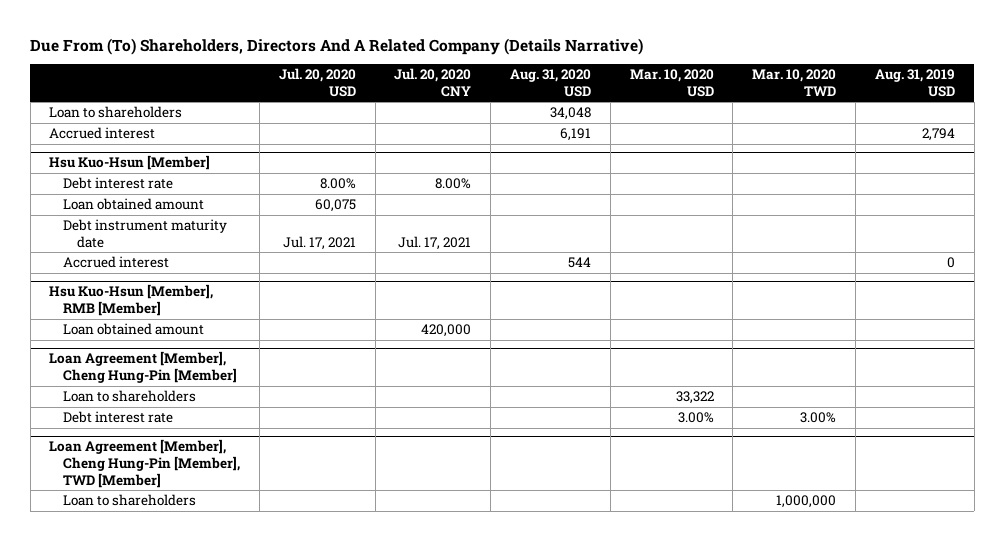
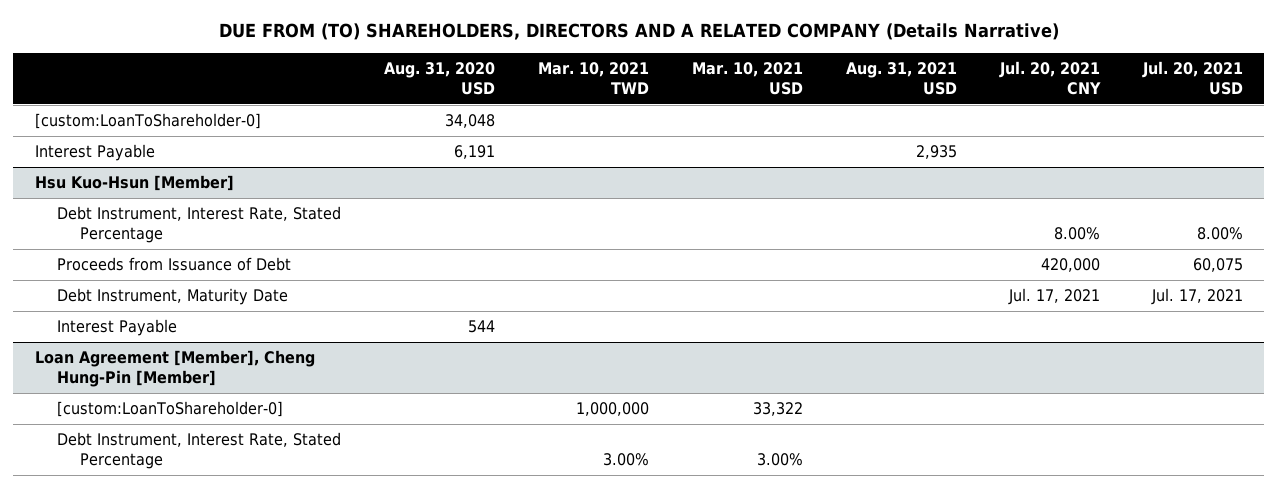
- Due From (To) Shareholders, Directors And A Related Company (Details Narrative)
+ DUE FROM (TO) SHAREHOLDERS, DIRECTORS AND A RELATED COMPANY (Details Narrative)
- | Jul. 20, 2020 USD | Jul. 20, 2020 CNY | Aug. 31, 2020 USD | Mar. 10, 2020 USD | Mar. 10, 2020 TWD | Aug. 31, 2019 USD
+ | Aug. 31, 2020 USD | Mar. 10, 2021 TWD | Mar. 10, 2021 USD | Aug. 31, 2021 USD | Jul. 20, 2021 CNY | Jul. 20, 2021 USD
- Loan to shareholders | | | 34,048 | | |
- Accrued interest | | | 6,191 | | | 2,794
+ [custom:LoanToShareholder-0] | 34,048 | | | | |
+ Interest Payable | 6,191 | | | 2,935 | |
@ Hsu Kuo-Hsun [Member]
- Debt interest rate | 8.00% | 8.00% | | | |
- Loan obtained amount | 60,075 | | | | |
- Debt instrument maturity date | Jul. 17, 2021 | Jul. 17, 2021 | | | |
- Accrued interest | | | 544 | | | 0
- Hsu Kuo-Hsun [Member], RMB [Member]
- Loan obtained amount | | 420,000 | | | |
@ Hsu Kuo-Hsun [Member]
+ Debt Instrument, Interest Rate, Stated Percentage | | | | | 8.00% | 8.00%
+ Proceeds from Issuance of Debt | | | | | 420,000 | 60,075
+ Debt Instrument, Maturity Date | | | | | Jul. 17, 2021 | Jul. 17, 2021
+ Interest Payable | 544 | | | | |
@ Loan Agreement [Member], Cheng Hung-Pin [Member]
- Loan to shareholders | | | | 33,322 | |
- Debt interest rate | | | | 3.00% | 3.00% |
- Loan Agreement [Member], Cheng Hung-Pin [Member], TWD [Member]
- Loan to shareholders | | | | | 1,000,000 |
@ Loan Agreement [Member], Cheng Hung-Pin [Member]
+ [custom:LoanToShareholder-0] | | 1,000,000 | 33,322 | | |
+ Debt Instrument, Interest Rate, Stated Percentage | | 3.00% | 3.00% | | |

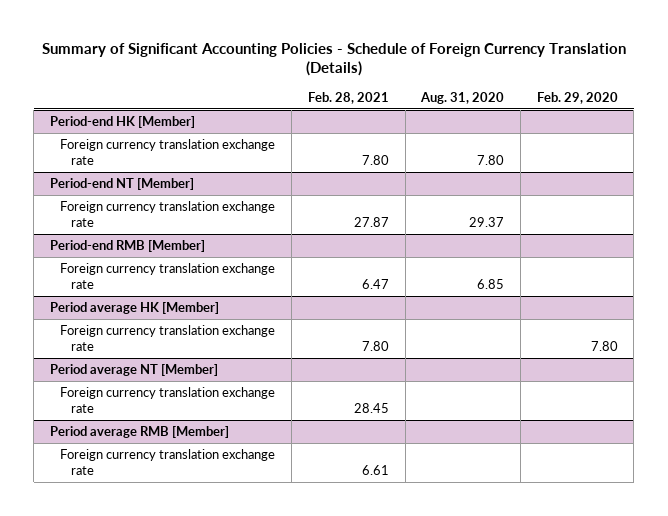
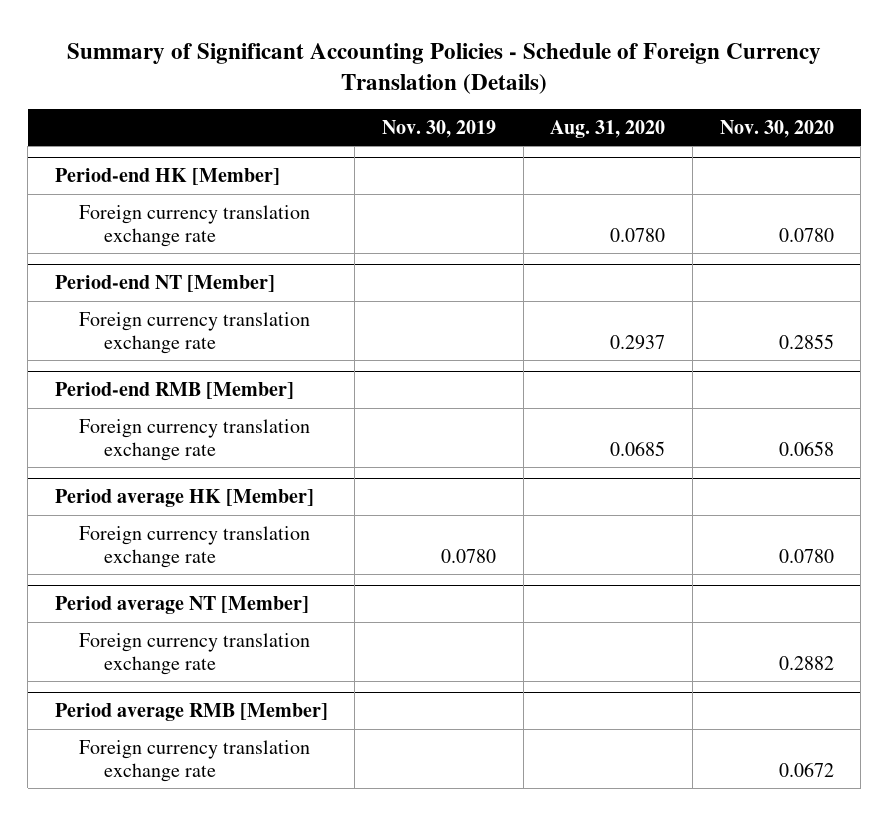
- | Feb. 28, 2021 | Aug. 31, 2020 | Feb. 29, 2020
+ | Nov. 30, 2019 | Aug. 31, 2020 | Nov. 30, 2020
@ Period-end HK [Member]
- Foreign currency translation exchange rate | 7.80 | 7.80 |
+ Foreign currency translation exchange rate | | 0.0780 | 0.0780
@ Period-end NT [Member]
- Foreign currency translation exchange rate | 27.87 | 29.37 |
+ Foreign currency translation exchange rate | | 0.2937 | 0.2855
@ Period-end RMB [Member]
- Foreign currency translation exchange rate | 6.47 | 6.85 |
+ Foreign currency translation exchange rate | | 0.0685 | 0.0658

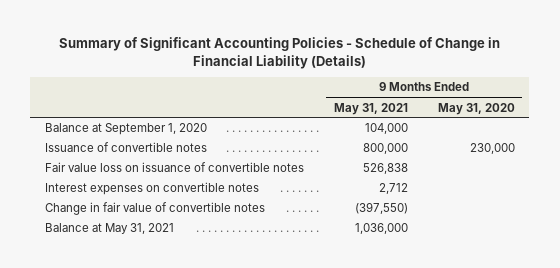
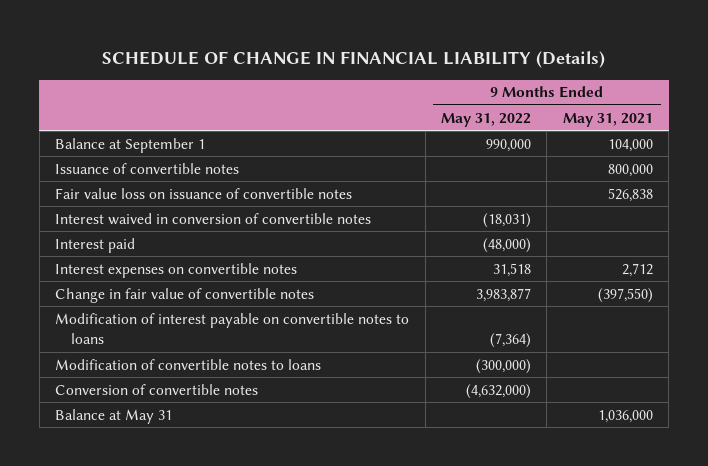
- Summary of Significant Accounting Policies - Schedule of Change in Financial Liability (Details)
+ SCHEDULE OF CHANGE IN FINANCIAL LIABILITY (Details)
- | 9 Months Ended May 31, 2021 | 9 Months Ended May 31, 2020
+ | 9 Months Ended May 31, 2022 | 9 Months Ended May 31, 2021
- Balance at September 1, 2020 | 104,000 |
+ Balance at September 1 | 990,000 | 104,000
+ Interest waived in conversion of convertible notes | (18,031) |
+ Interest paid | (48,000) |
- Balance at May 31, 2021 | 1,036,000 |
+ Modification of interest payable on convertible notes to loans | (7,364) |
+ Modification of convertible notes to loans | (300,000) |
+ Conversion of convertible notes | (4,632,000) |
+ Balance at May 31 | | 1,036,000

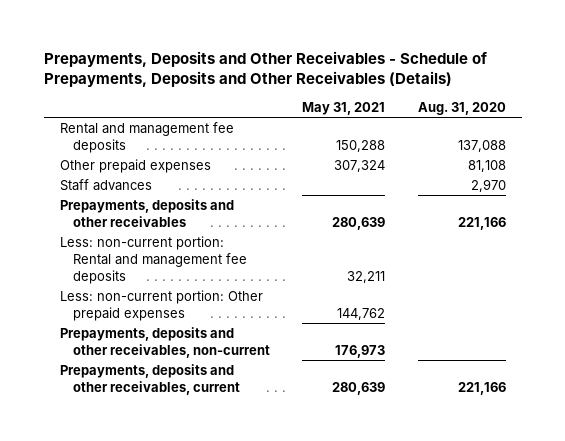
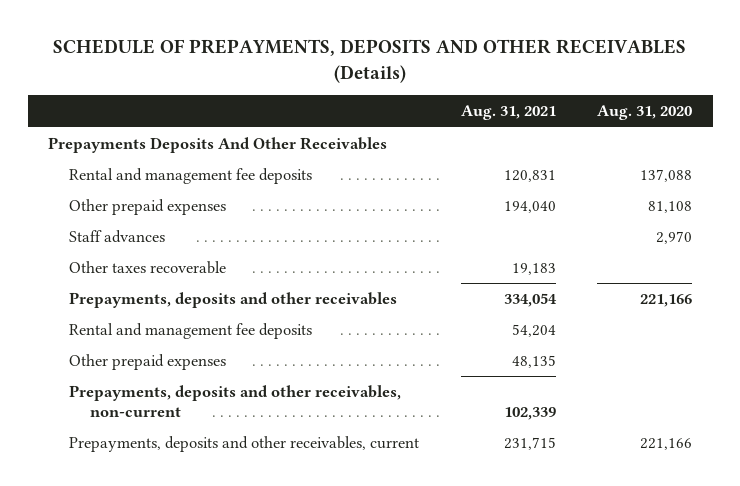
- Prepayments, Deposits and Other Receivables - Schedule of Prepayments, Deposits and Other Receivables (Details)
+ SCHEDULE OF PREPAYMENTS, DEPOSITS AND OTHER RECEIVABLES (Details)
- | May 31, 2021 | Aug. 31, 2020
+ | Aug. 31, 2021 | Aug. 31, 2020
+ Prepayments Deposits And Other Receivables
+ Other taxes recoverable | 19,183 |
- Less: non-current portion: Rental and management fee deposits | 32,211 |
- Less: non-current portion: Other prepaid expenses | 144,762 |
+ Rental and management fee deposits | 54,204 |
+ Other prepaid expenses | 48,135 |

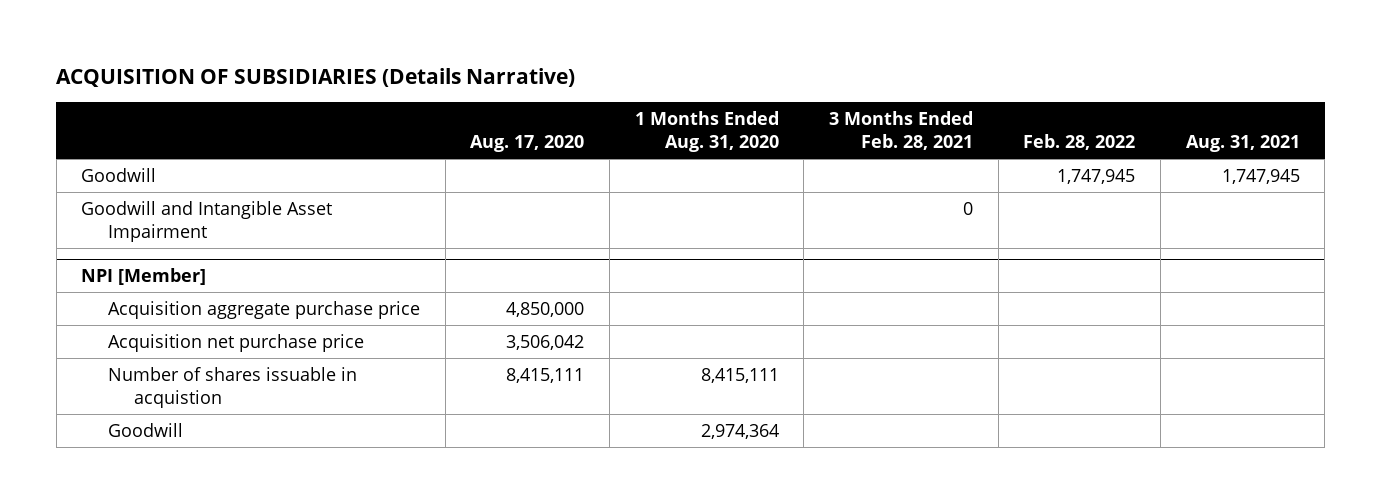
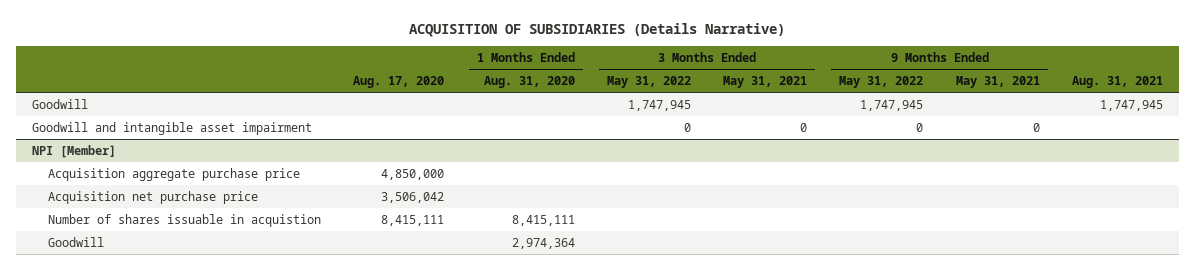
- | Aug. 17, 2020 | 1 Months Ended Aug. 31, 2020 | 3 Months Ended Feb. 28, 2021 | Feb. 28, 2022 | Aug. 31, 2021
+ | Aug. 17, 2020 | 1 Months Ended Aug. 31, 2020 | 3 Months Ended May 31, 2022 | 3 Months Ended May 31, 2021 | 9 Months Ended May 31, 2022 | 9 Months Ended May 31, 2021 | Aug. 31, 2021
- Goodwill and Intangible Asset Impairment | | | 0 | |
+ Goodwill and intangible asset impairment | | | 0 | 0 | 0 | 0 |

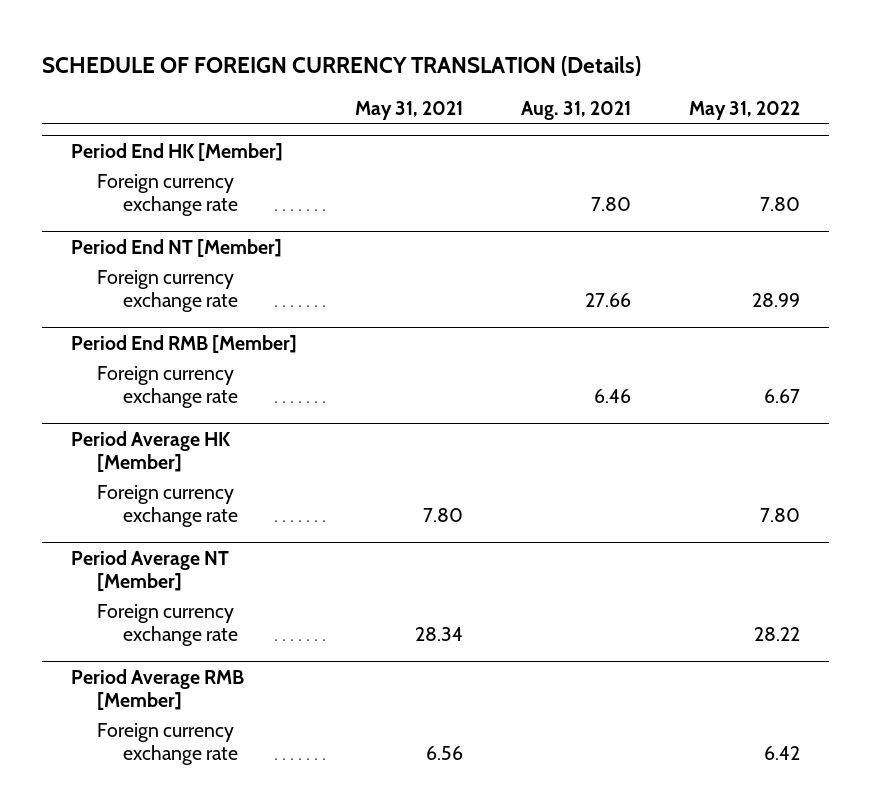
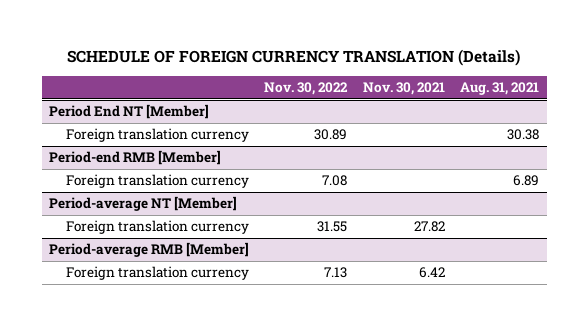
- | May 31, 2021 | Aug. 31, 2021 | May 31, 2022
+ | Nov. 30, 2022 | Nov. 30, 2021 | Aug. 31, 2021
- Period End HK [Member]
- Foreign currency exchange rate | | 7.80 | 7.80
@ Period End NT [Member]
- Foreign currency exchange rate | | 27.66 | 28.99
- Period End RMB [Member]
- Foreign currency exchange rate | | 6.46 | 6.67
- Period Average HK [Member]
- Foreign currency exchange rate | 7.80 | | 7.80
- Period Average NT [Member]
- Foreign currency exchange rate | 28.34 | | 28.22
- Period Average RMB [Member]
- Foreign currency exchange rate | 6.56 | | 6.42
@ Period End NT [Member]
+ Foreign translation currency | 30.89 | | 30.38
+ Period-end RMB [Member]
+ Foreign translation currency | 7.08 | | 6.89
+ Period-average NT [Member]
+ Foreign translation currency | 31.55 | 27.82 |
+ Period-average RMB [Member]
+ Foreign translation currency | 7.13 | 6.42 |

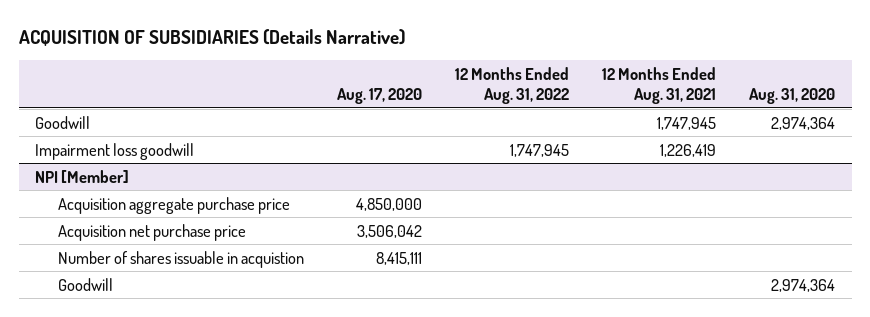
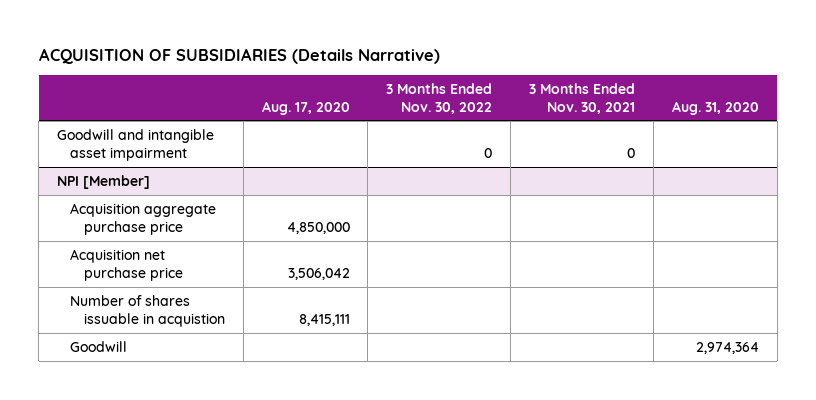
- | Aug. 17, 2020 | 12 Months Ended Aug. 31, 2022 | 12 Months Ended Aug. 31, 2021 | Aug. 31, 2020
+ | Aug. 17, 2020 | 3 Months Ended Nov. 30, 2022 | 3 Months Ended Nov. 30, 2021 | Aug. 31, 2020
- Goodwill | | | 1,747,945 | 2,974,364
- Impairment loss goodwill | | 1,747,945 | 1,226,419 |
+ Goodwill and intangible asset impairment | | 0 | 0 |

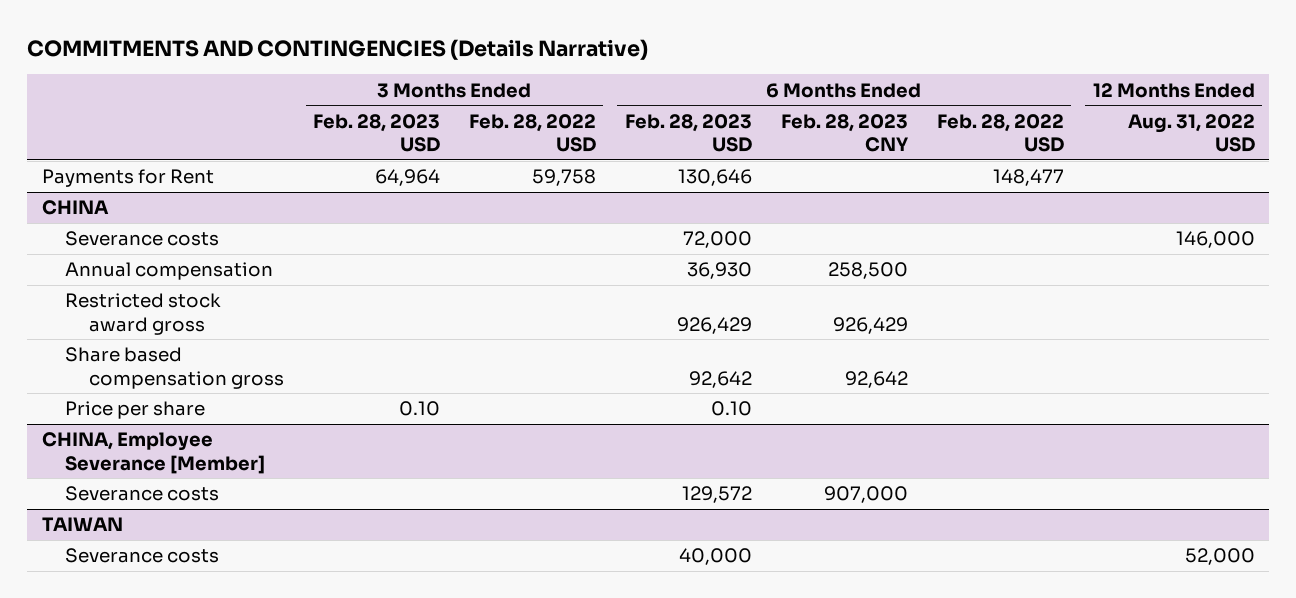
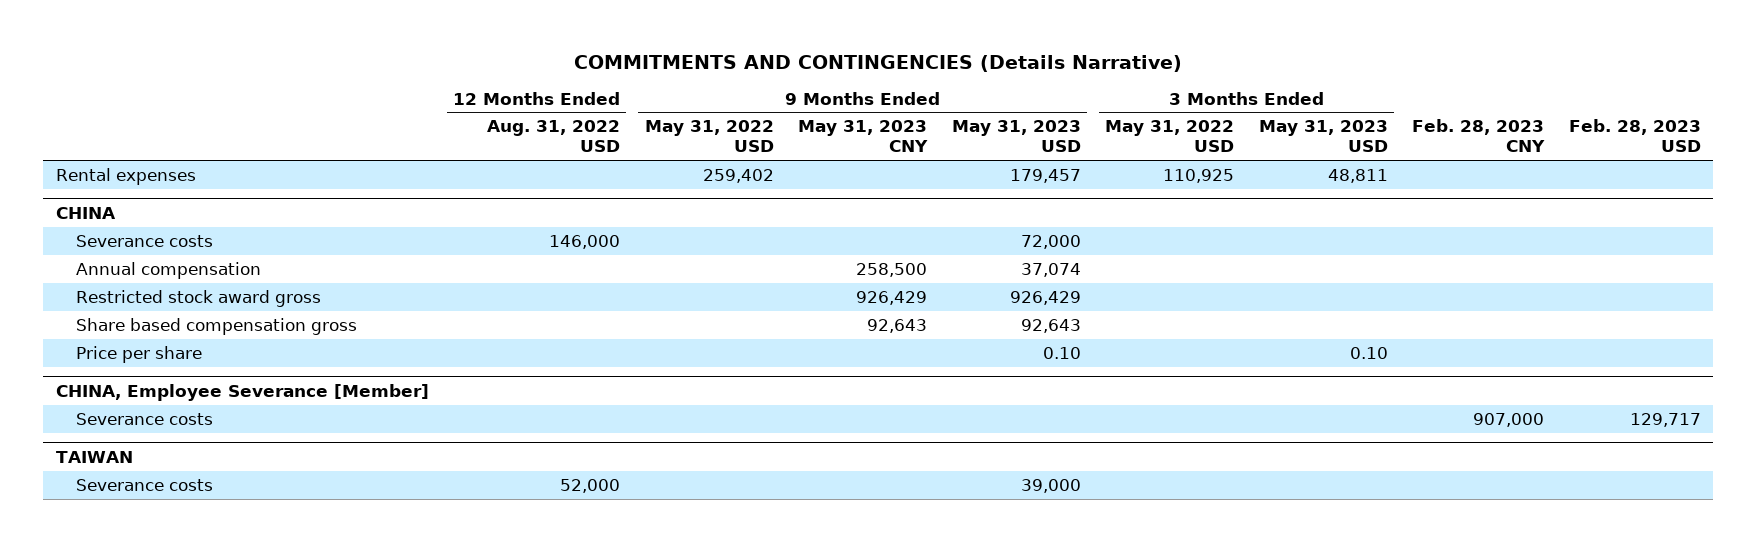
- | 3 Months Ended Feb. 28, 2023 USD | 3 Months Ended Feb. 28, 2022 USD | 6 Months Ended Feb. 28, 2023 USD | 6 Months Ended Feb. 28, 2023 CNY | 6 Months Ended Feb. 28, 2022 USD | 12 Months Ended Aug. 31, 2022 USD
+ | 12 Months Ended Aug. 31, 2022 USD | 9 Months Ended May 31, 2022 USD | 9 Months Ended May 31, 2023 CNY | 9 Months Ended May 31, 2023 USD | 3 Months Ended May 31, 2022 USD | 3 Months Ended May 31, 2023 USD | Feb. 28, 2023 CNY | Feb. 28, 2023 USD
- Payments for Rent | 64,964 | 59,758 | 130,646 | | 148,477 |
+ Rental expenses | | 259,402 | | 179,457 | 110,925 | 48,811 | |

